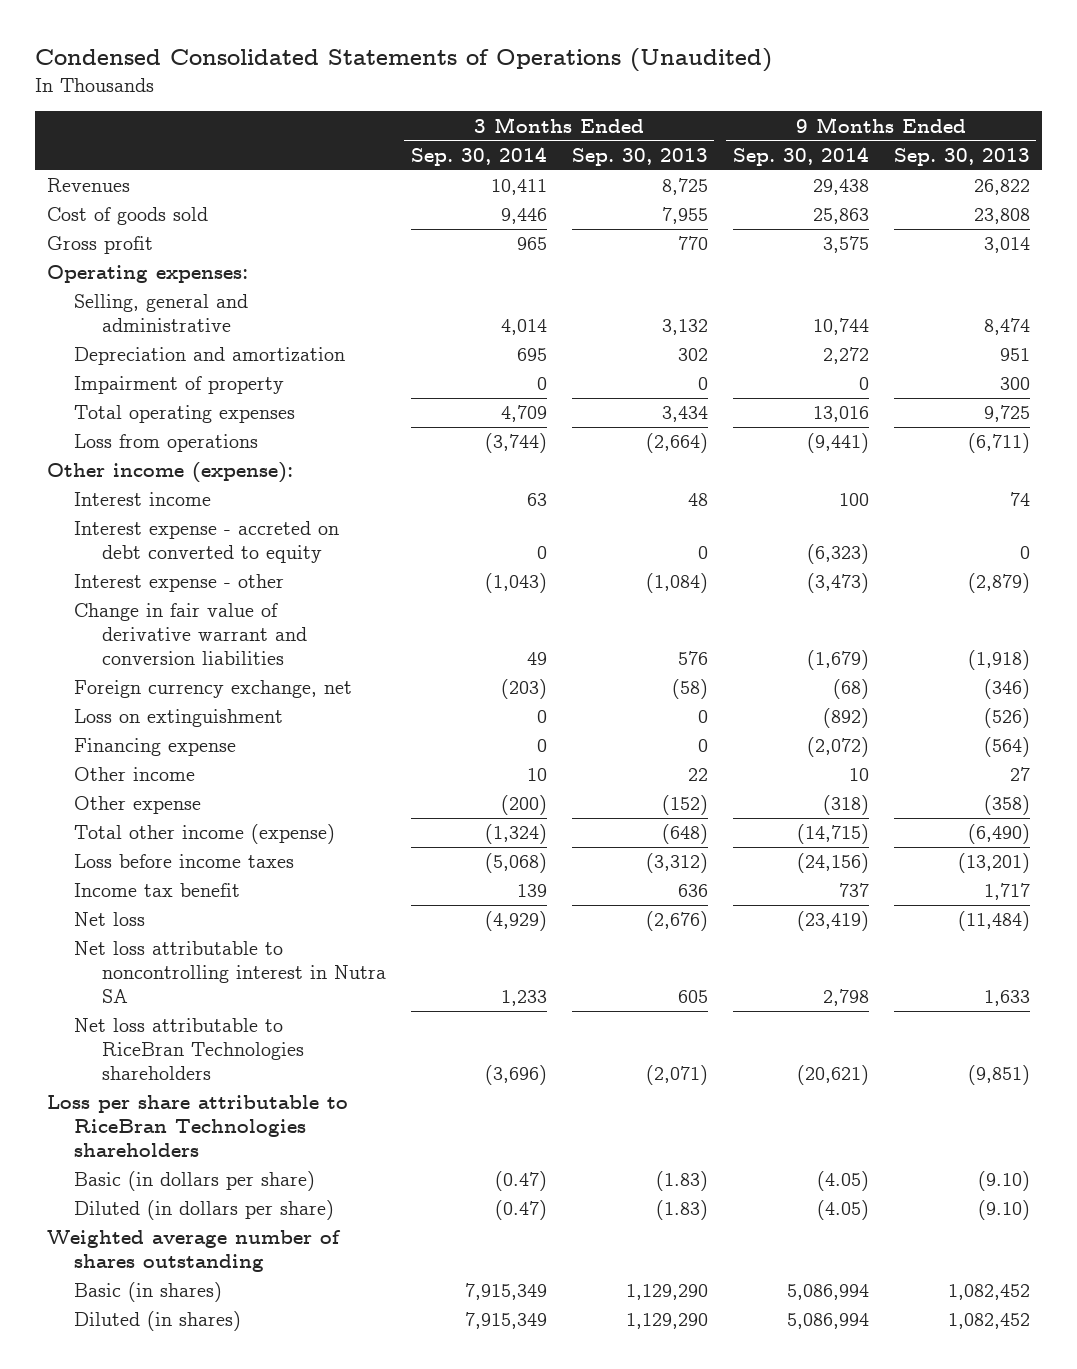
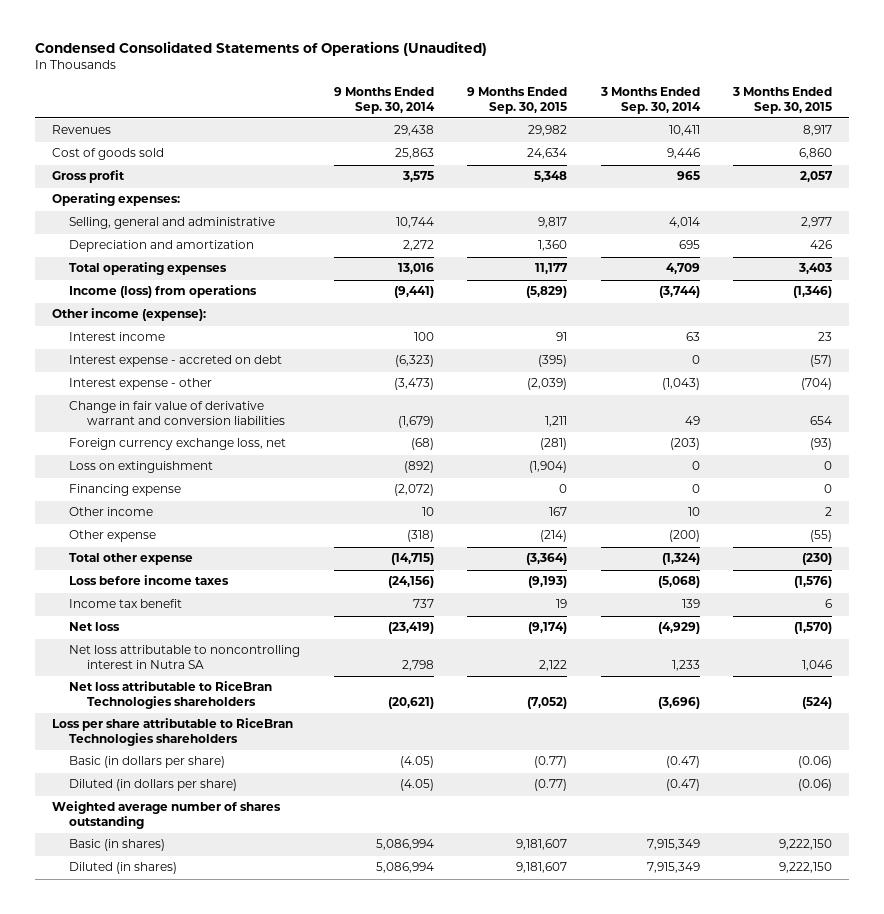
- | 3 Months Ended Sep. 30, 2014 | 3 Months Ended Sep. 30, 2013 | 9 Months Ended Sep. 30, 2014 | 9 Months Ended Sep. 30, 2013
+ | 9 Months Ended Sep. 30, 2014 | 9 Months Ended Sep. 30, 2015 | 3 Months Ended Sep. 30, 2014 | 3 Months Ended Sep. 30, 2015
- Impairment of property | 0 | 0 | 0 | 300
- Loss from operations | (3,744) | (2,664) | (9,441) | (6,711)
+ Income (loss) from operations | (9,441) | (5,829) | (3,744) | (1,346)
- Interest expense - accreted on debt converted to equity | 0 | 0 | (6,323) | 0
+ Interest expense - accreted on debt | (6,323) | (395) | 0 | (57)
- Foreign currency exchange, net | (203) | (58) | (68) | (346)
+ Foreign currency exchange loss, net | (68) | (281) | (203) | (93)
- Total other income (expense) | (1,324) | (648) | (14,715) | (6,490)
+ Total other expense | (14,715) | (3,364) | (1,324) | (230)

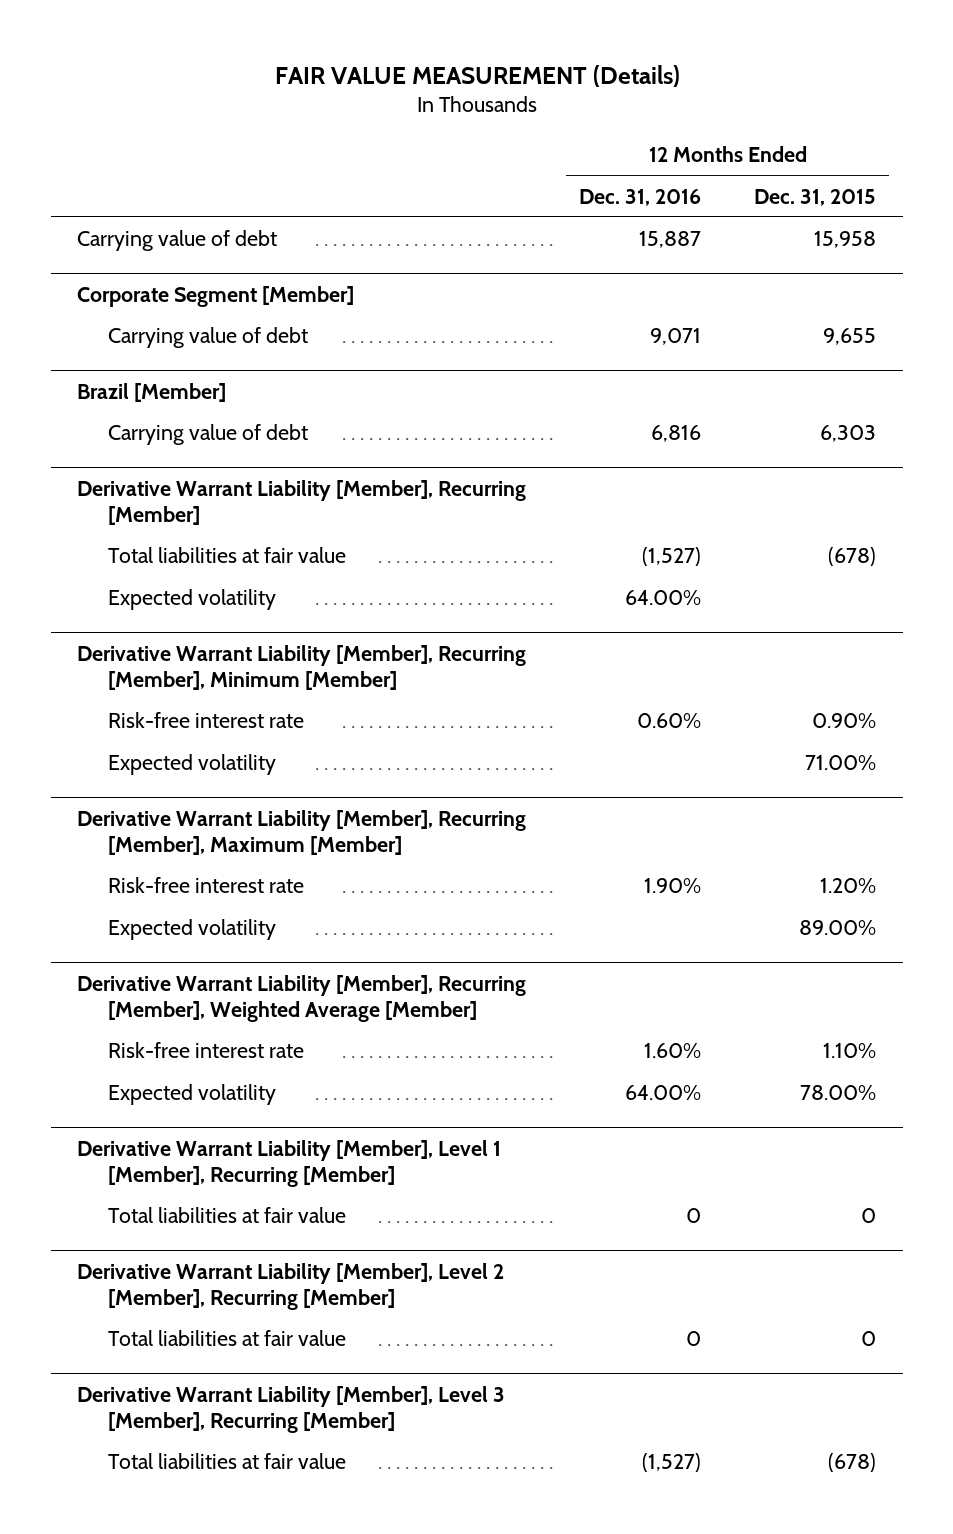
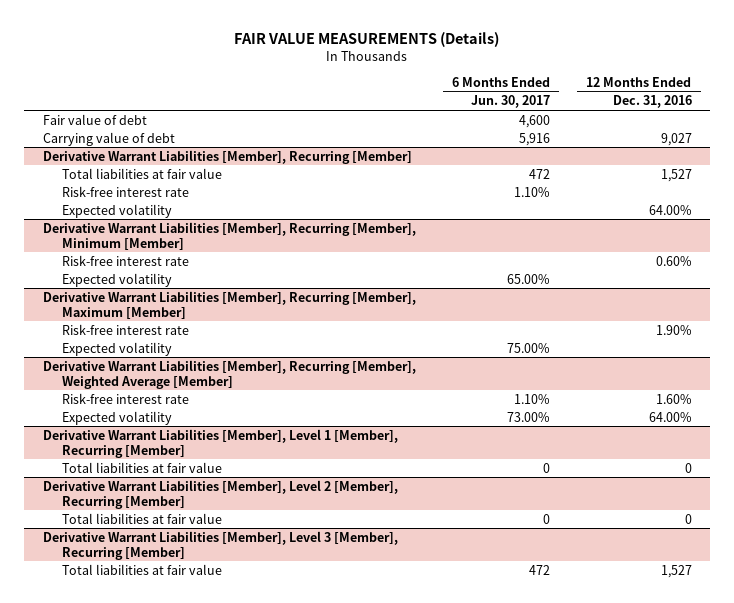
- FAIR VALUE MEASUREMENT (Details)
+ FAIR VALUE MEASUREMENTS (Details)
- | 12 Months Ended Dec. 31, 2016 | 12 Months Ended Dec. 31, 2015
+ | 6 Months Ended Jun. 30, 2017 | 12 Months Ended Dec. 31, 2016
- Carrying value of debt | 15,887 | 15,958
- Corporate Segment [Member]
- Carrying value of debt | 9,071 | 9,655
- Brazil [Member]
- Carrying value of debt | 6,816 | 6,303
- Derivative Warrant Liability [Member], Recurring [Member]
- Total liabilities at fair value | (1,527) | (678)
+ Fair value of debt | 4,600 |
+ Carrying value of debt | 5,916 | 9,027
+ Derivative Warrant Liabilities [Member], Recurring [Member]
+ Total liabilities at fair value | 472 | 1,527
+ Risk-free interest rate | 1.10% |
- Derivative Warrant Liability [Member], Recurring [Member], Minimum [Member]
+ Derivative Warrant Liabilities [Member], Recurring [Member], Minimum [Member]
- Derivative Warrant Liability [Member], Recurring [Member], Maximum [Member]
+ Derivative Warrant Liabilities [Member], Recurring [Member], Maximum [Member]
- Derivative Warrant Liability [Member], Recurring [Member], Weighted Average [Member]
+ Derivative Warrant Liabilities [Member], Recurring [Member], Weighted Average [Member]
- Derivative Warrant Liability [Member], Level 1 [Member], Recurring [Member]
+ Derivative Warrant Liabilities [Member], Level 1 [Member], Recurring [Member]
- Derivative Warrant Liability [Member], Level 2 [Member], Recurring [Member]
+ Derivative Warrant Liabilities [Member], Level 2 [Member], Recurring [Member]
- Derivative Warrant Liability [Member], Level 3 [Member], Recurring [Member]
- Total liabilities at fair value | (1,527) | (678)
+ Derivative Warrant Liabilities [Member], Level 3 [Member], Recurring [Member]
+ Total liabilities at fair value | 472 | 1,527

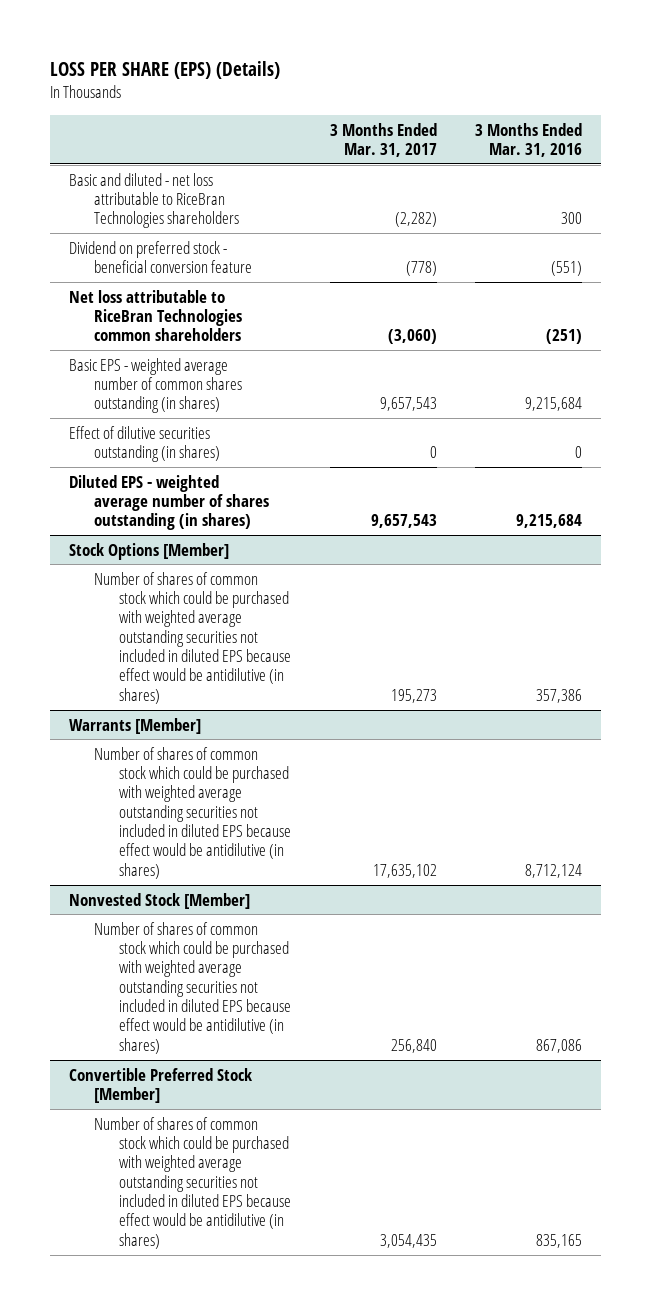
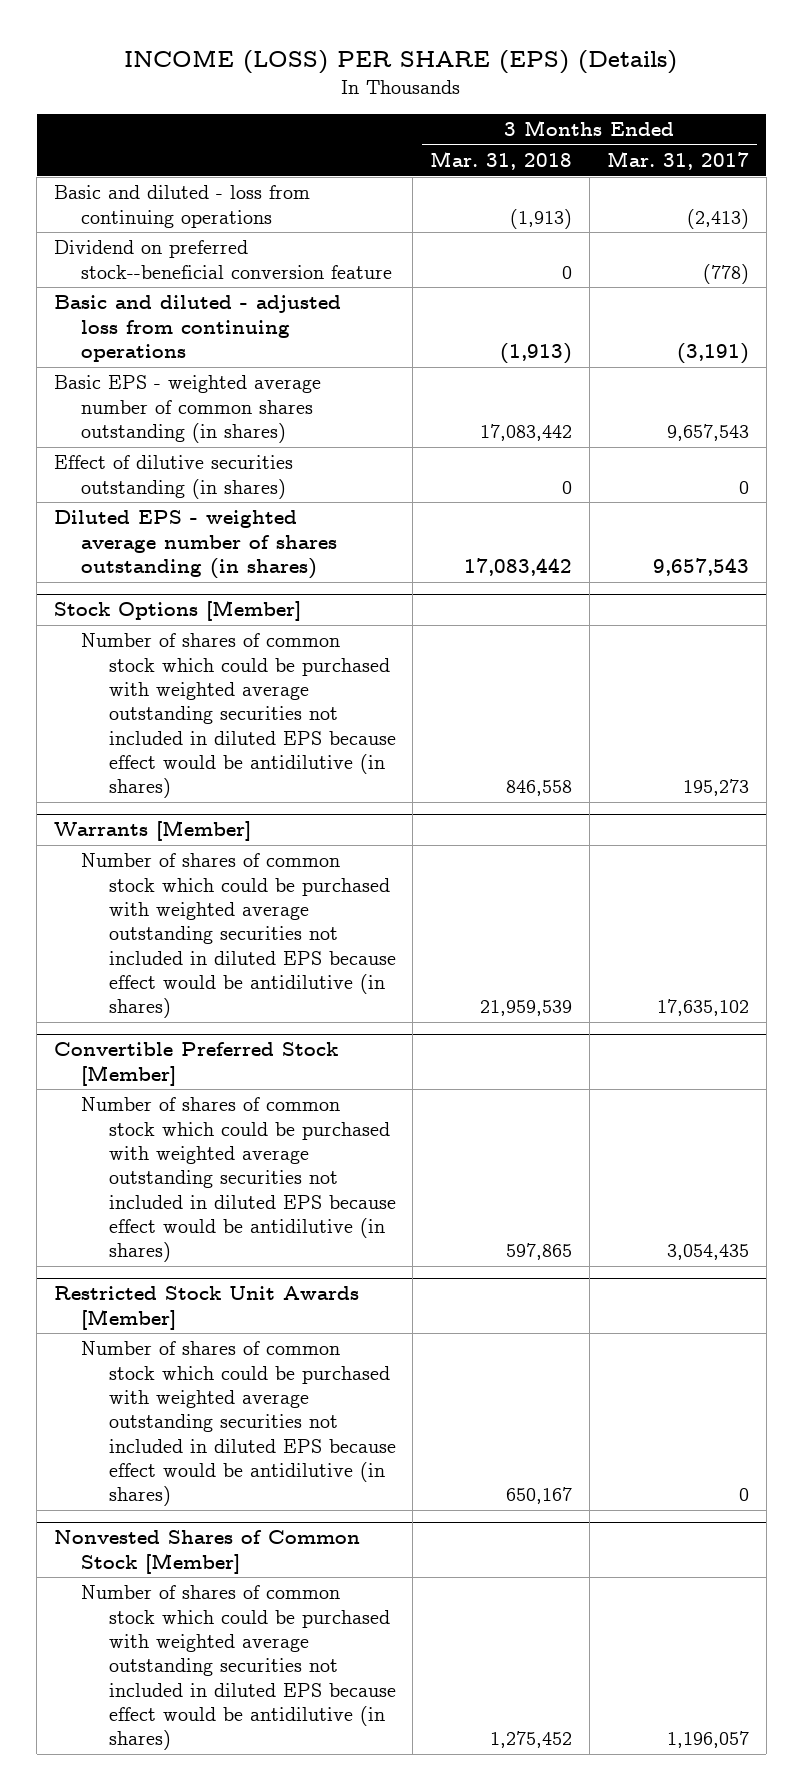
- LOSS PER SHARE (EPS) (Details)
+ INCOME (LOSS) PER SHARE (EPS) (Details)
- | 3 Months Ended Mar. 31, 2017 | 3 Months Ended Mar. 31, 2016
+ | 3 Months Ended Mar. 31, 2018 | 3 Months Ended Mar. 31, 2017
- Basic and diluted - net loss attributable to RiceBran Technologies shareholders | (2,282) | 300
- Dividend on preferred stock - beneficial conversion feature | (778) | (551)
- Net loss attributable to RiceBran Technologies common shareholders | (3,060) | (251)
+ Basic and diluted - loss from continuing operations | (1,913) | (2,413)
+ Dividend on preferred stock--beneficial conversion feature | 0 | (778)
+ Basic and diluted - adjusted loss from continuing operations | (1,913) | (3,191)
- Nonvested Stock [Member]
- Number of shares of common stock which could be purchased with weighted average outstanding securities not included in diluted EPS because effect would be antidilutive (in shares) | 256,840 | 867,086
+ Restricted Stock Unit Awards [Member]
+ Number of shares of common stock which could be purchased with weighted average outstanding securities not included in diluted EPS because effect would be antidilutive (in shares) | 650,167 | 0
+ Nonvested Shares of Common Stock [Member]
+ Number of shares of common stock which could be purchased with weighted average outstanding securities not included in diluted EPS because effect would be antidilutive (in shares) | 1,275,452 | 1,196,057

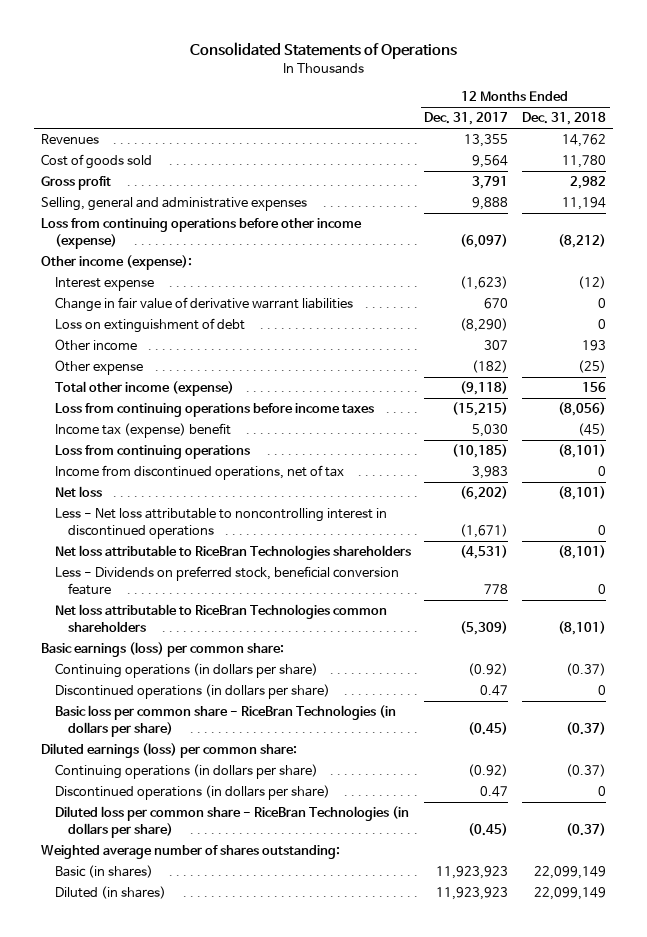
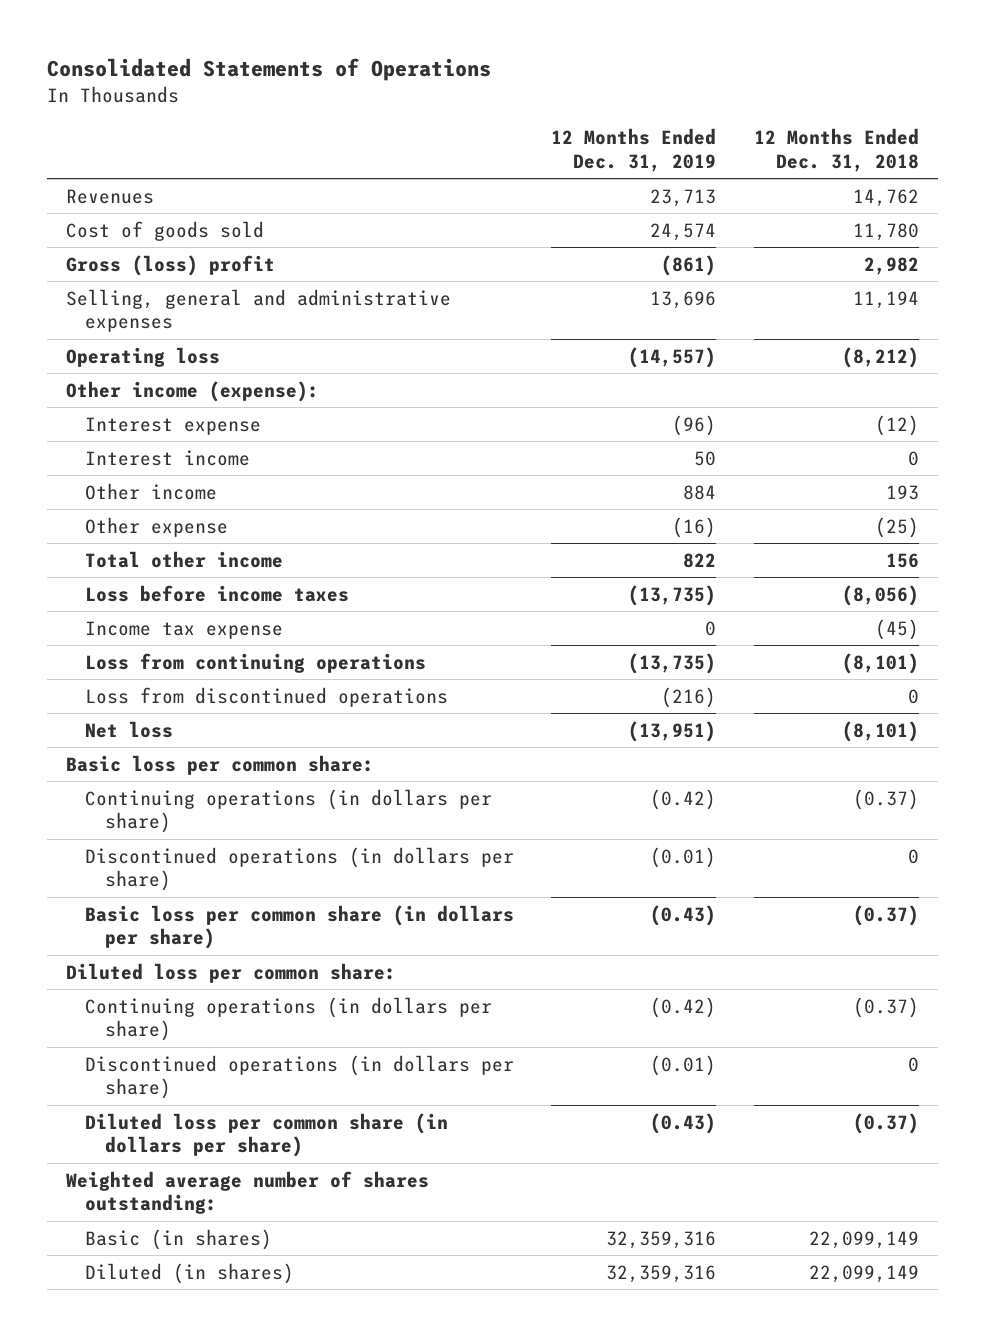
- | 12 Months Ended Dec. 31, 2017 | 12 Months Ended Dec. 31, 2018
+ | 12 Months Ended Dec. 31, 2019 | 12 Months Ended Dec. 31, 2018
- Gross profit | 3,791 | 2,982
+ Gross (loss) profit | (861) | 2,982
- Loss from continuing operations before other income (expense) | (6,097) | (8,212)
+ Operating loss | (14,557) | (8,212)
- Change in fair value of derivative warrant liabilities | 670 | 0
- Loss on extinguishment of debt | (8,290) | 0
+ Interest income | 50 | 0
- Total other income (expense) | (9,118) | 156
- Loss from continuing operations before income taxes | (15,215) | (8,056)
- Income tax (expense) benefit | 5,030 | (45)
+ Total other income | 822 | 156
+ Loss before income taxes | (13,735) | (8,056)
+ Income tax expense | 0 | (45)
- Income from discontinued operations, net of tax | 3,983 | 0
+ Loss from discontinued operations | (216) | 0
- Less - Net loss attributable to noncontrolling interest in discontinued operations | (1,671) | 0
- Net loss attributable to RiceBran Technologies shareholders | (4,531) | (8,101)
- Less - Dividends on preferred stock, beneficial conversion feature | 778 | 0
- Net loss attributable to RiceBran Technologies common shareholders | (5,309) | (8,101)
- Basic earnings (loss) per common share:
+ Basic loss per common share:
- Basic loss per common share - RiceBran Technologies (in dollars per share) | (0.45) | (0.37)
- Diluted earnings (loss) per common share:
+ Basic loss per common share (in dollars per share) | (0.43) | (0.37)
+ Diluted loss per common share:
- Diluted loss per common share - RiceBran Technologies (in dollars per share) | (0.45) | (0.37)
+ Diluted loss per common share (in dollars per share) | (0.43) | (0.37)

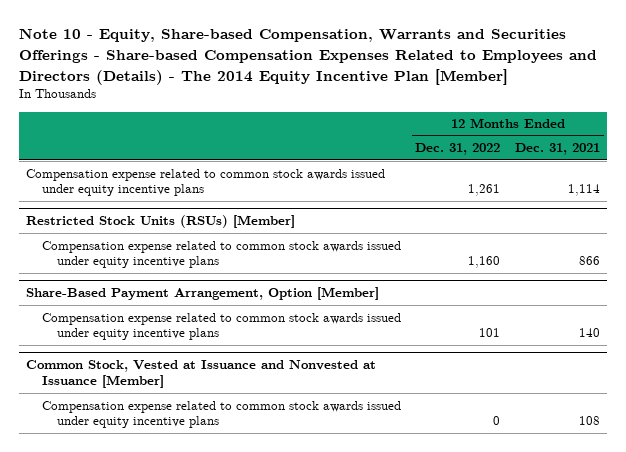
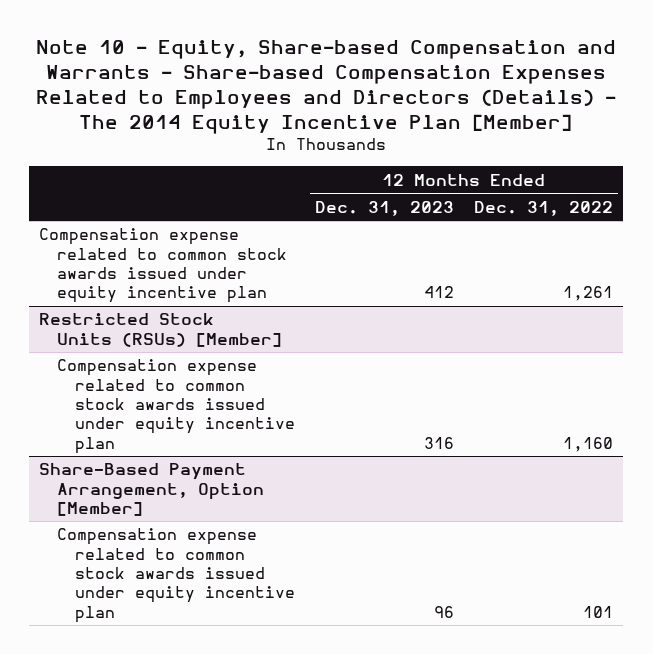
- Note 10 - Equity, Share-based Compensation, Warrants and Securities Offerings - Share-based Compensation Expenses Related to Employees and Directors (Details) - The 2014 Equity Incentive Plan [Member]
+ Note 10 - Equity, Share-based Compensation and Warrants - Share-based Compensation Expenses Related to Employees and Directors (Details) - The 2014 Equity Incentive Plan [Member]
- | 12 Months Ended Dec. 31, 2022 | 12 Months Ended Dec. 31, 2021
+ | 12 Months Ended Dec. 31, 2023 | 12 Months Ended Dec. 31, 2022
- Compensation expense related to common stock awards issued under equity incentive plans | 1,261 | 1,114
+ Compensation expense related to common stock awards issued under equity incentive plan | 412 | 1,261
@ Restricted Stock Units (RSUs) [Member]
- Compensation expense related to common stock awards issued under equity incentive plans | 1,160 | 866
+ Compensation expense related to common stock awards issued under equity incentive plan | 316 | 1,160
@ Share-Based Payment Arrangement, Option [Member]
- Compensation expense related to common stock awards issued under equity incentive plans | 101 | 140
- Common Stock, Vested at Issuance and Nonvested at Issuance [Member]
- Compensation expense related to common stock awards issued under equity incentive plans | 0 | 108
@ Share-Based Payment Arrangement, Option [Member]
+ Compensation expense related to common stock awards issued under equity incentive plan | 96 | 101

